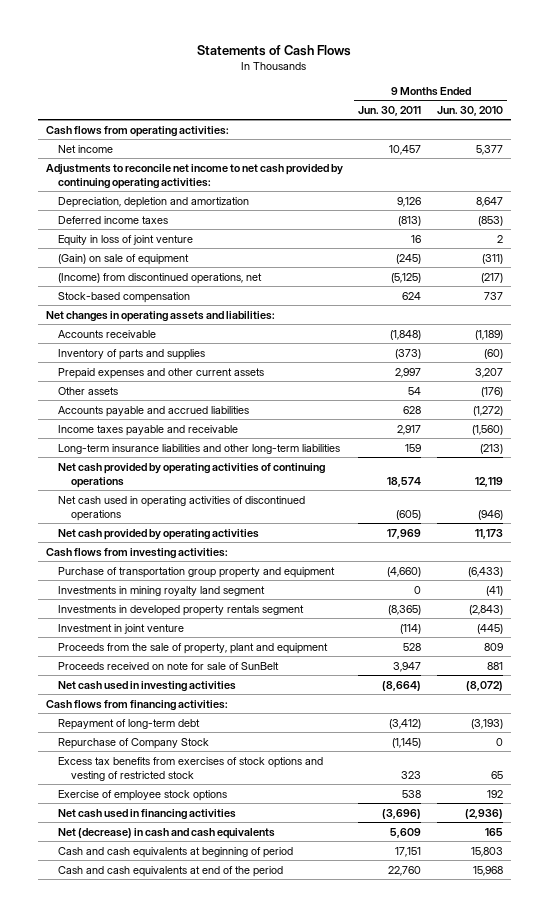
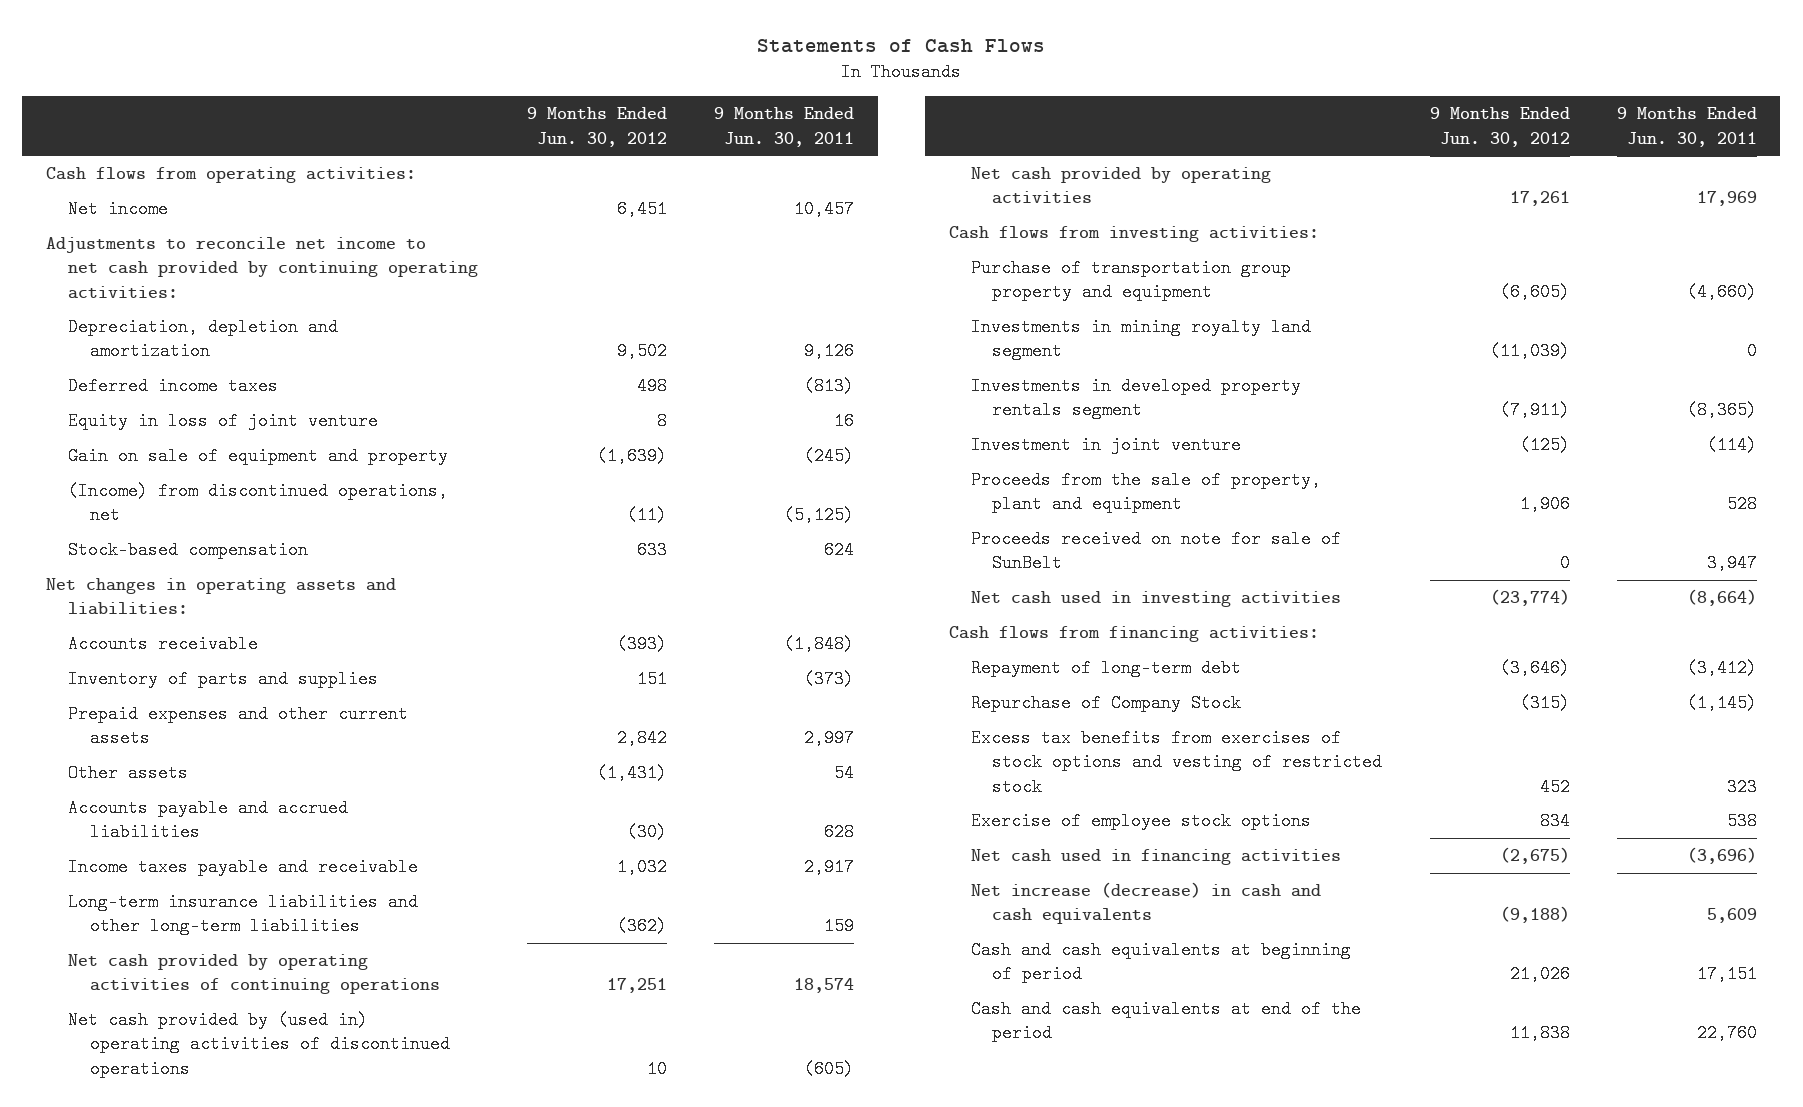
- | 9 Months Ended Jun. 30, 2011 | 9 Months Ended Jun. 30, 2010
+ | 9 Months Ended Jun. 30, 2012 | 9 Months Ended Jun. 30, 2011
- (Gain) on sale of equipment | (245) | (311)
+ Gain on sale of equipment and property | (1,639) | (245)
- Net cash used in operating activities of discontinued operations | (605) | (946)
+ Net cash provided by (used in) operating activities of discontinued operations | 10 | (605)
- Net (decrease) in cash and cash equivalents | 5,609 | 165
+ Net increase (decrease) in cash and cash equivalents | (9,188) | 5,609

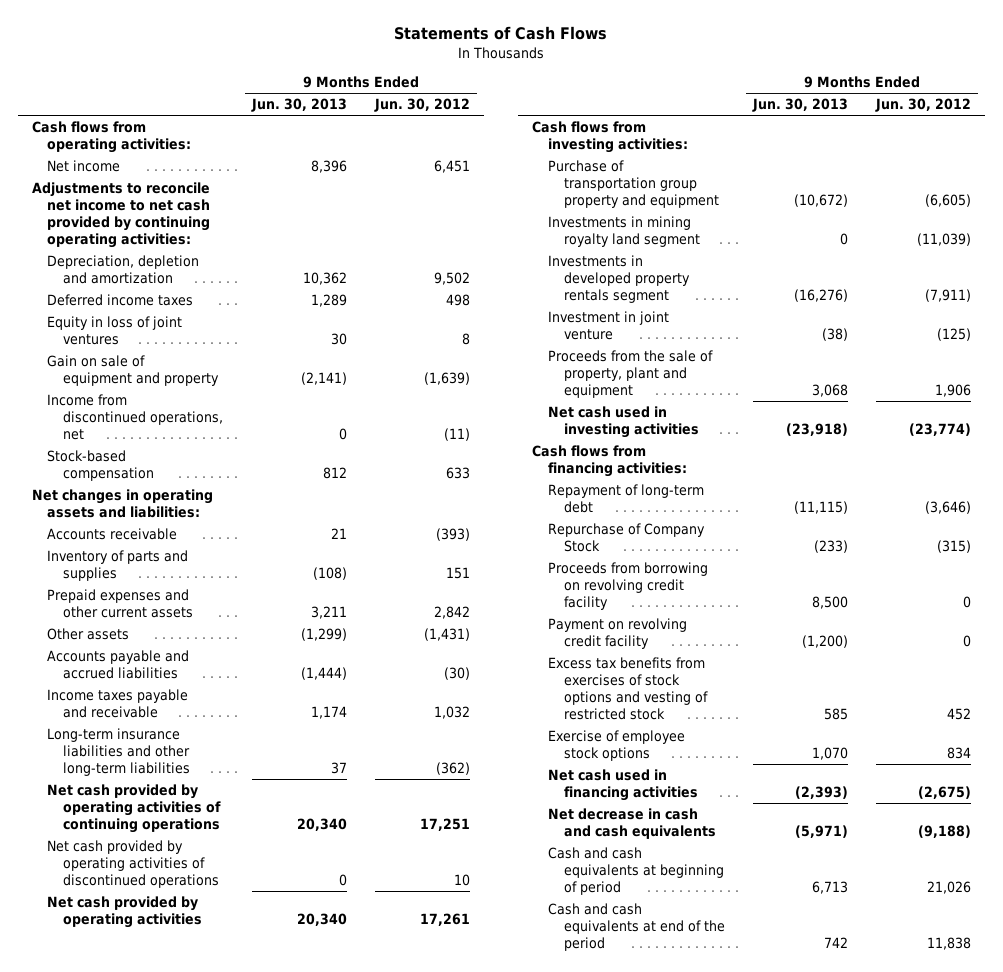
- | 9 Months Ended Jun. 30, 2012 | 9 Months Ended Jun. 30, 2011
+ | 9 Months Ended Jun. 30, 2013 | 9 Months Ended Jun. 30, 2012
- Equity in loss of joint venture | 8 | 16
+ Equity in loss of joint ventures | 30 | 8
- (Income) from discontinued operations, net | (11) | (5,125)
+ Income from discontinued operations, net | 0 | (11)
- Net cash provided by (used in) operating activities of discontinued operations | 10 | (605)
+ Net cash provided by operating activities of discontinued operations | 0 | 10
- Proceeds received on note for sale of SunBelt | 0 | 3,947
+ Proceeds from borrowing on revolving credit facility | 8,500 | 0
+ Payment on revolving credit facility | (1,200) | 0
- Net increase (decrease) in cash and cash equivalents | (9,188) | 5,609
+ Net decrease in cash and cash equivalents | (5,971) | (9,188)

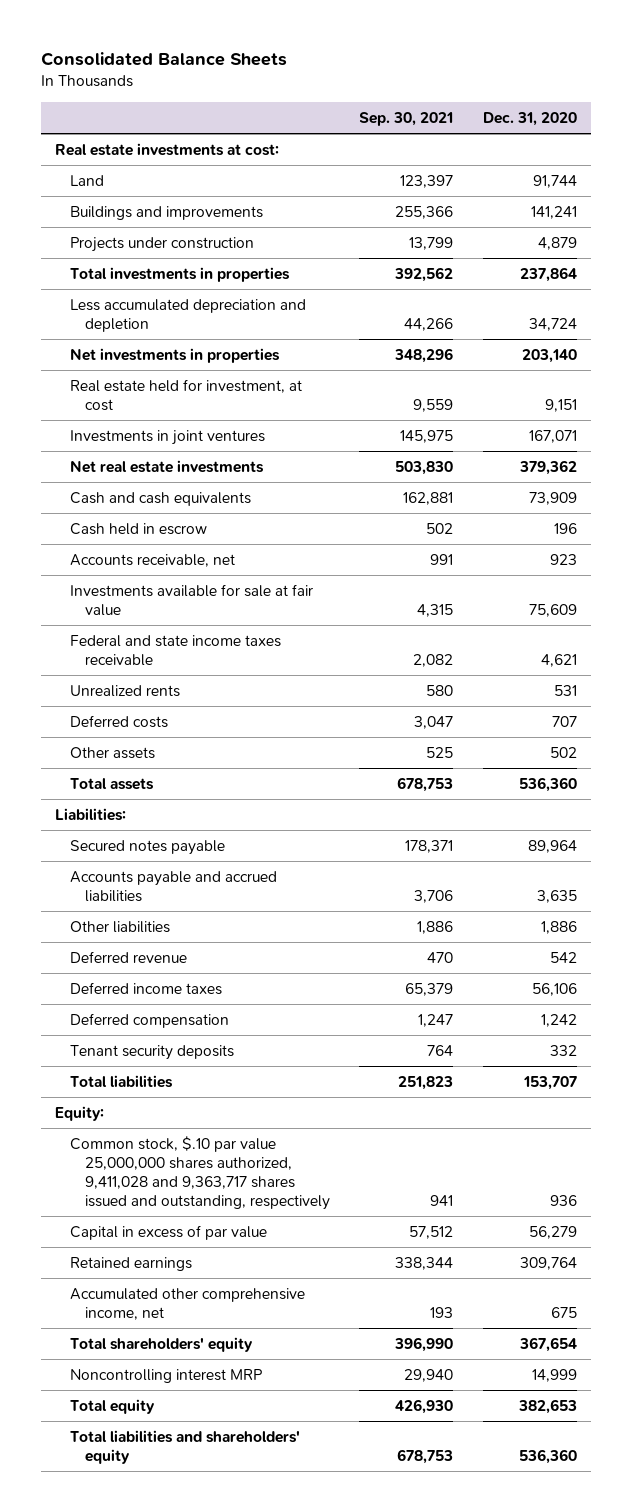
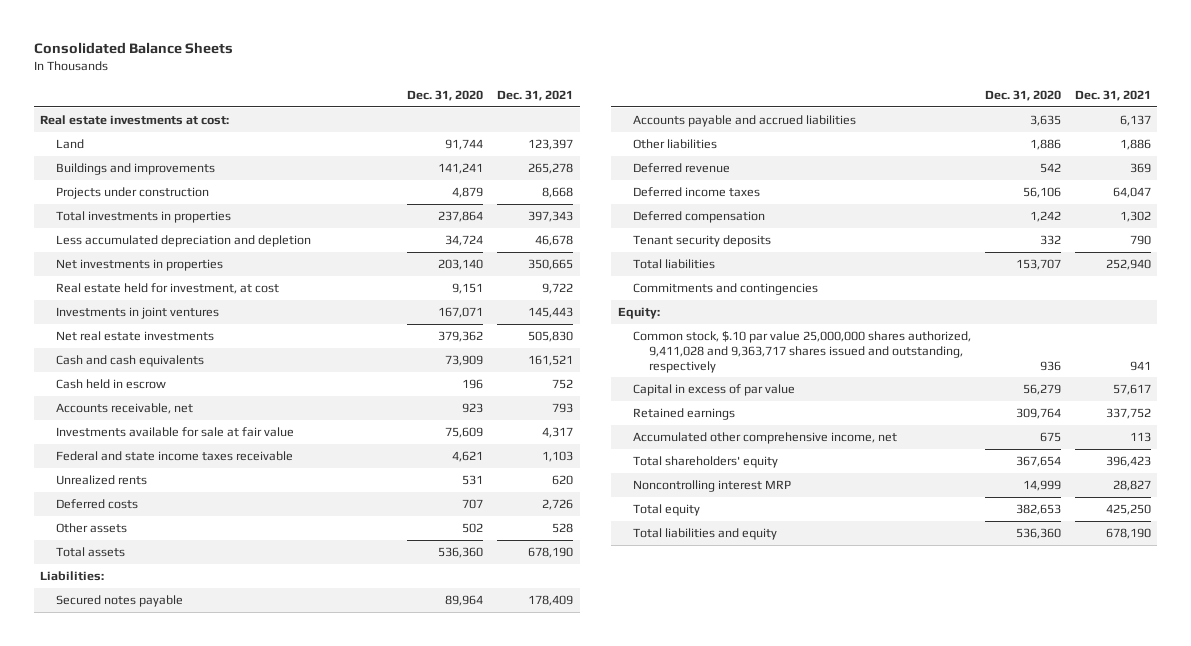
- | Sep. 30, 2021 | Dec. 31, 2020
+ | Dec. 31, 2020 | Dec. 31, 2021
+ Commitments and contingencies
- Total liabilities and shareholders' equity | 678,753 | 536,360
+ Total liabilities and equity | 536,360 | 678,190

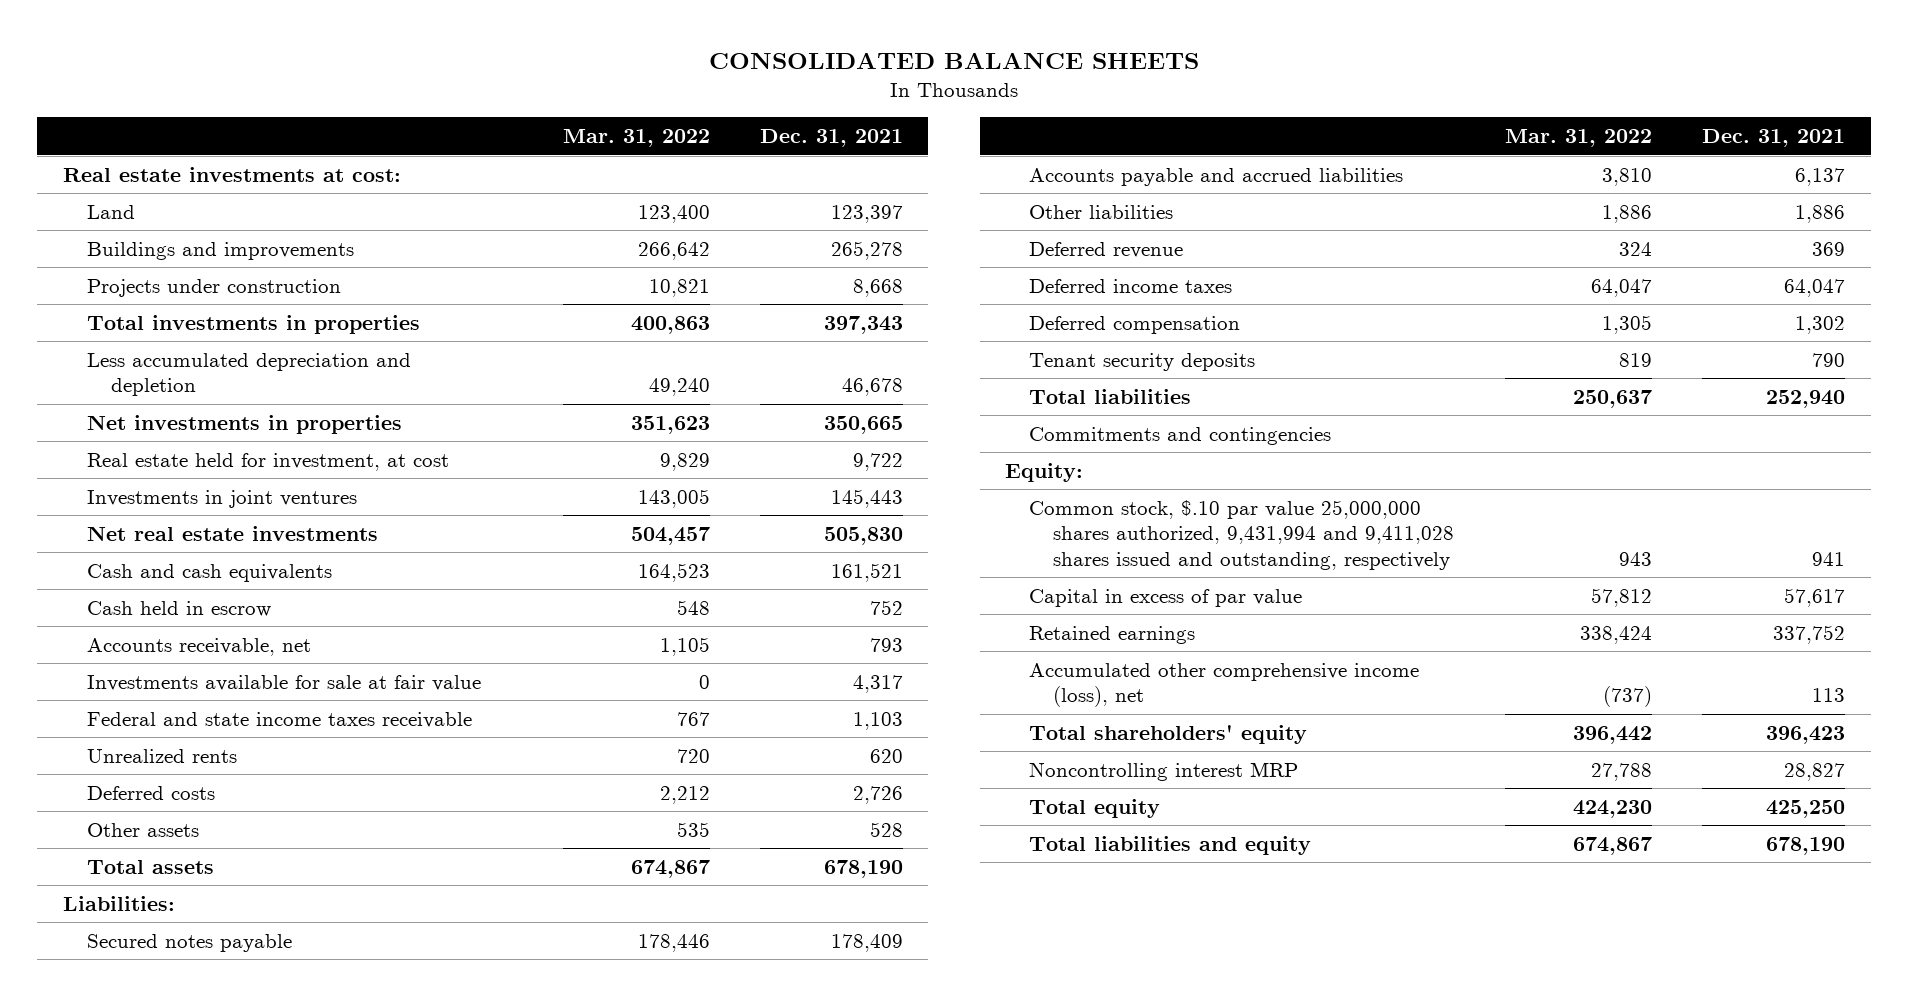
- Consolidated Balance Sheets
+ CONSOLIDATED BALANCE SHEETS
- | Dec. 31, 2020 | Dec. 31, 2021
+ | Mar. 31, 2022 | Dec. 31, 2021
- Common stock, $.10 par value 25,000,000 shares authorized, 9,411,028 and 9,363,717 shares issued and outstanding, respectively | 936 | 941
+ Common stock, $.10 par value 25,000,000 shares authorized, 9,431,994 and 9,411,028 shares issued and outstanding, respectively | 943 | 941
- Accumulated other comprehensive income, net | 675 | 113
+ Accumulated other comprehensive income (loss), net | (737) | 113

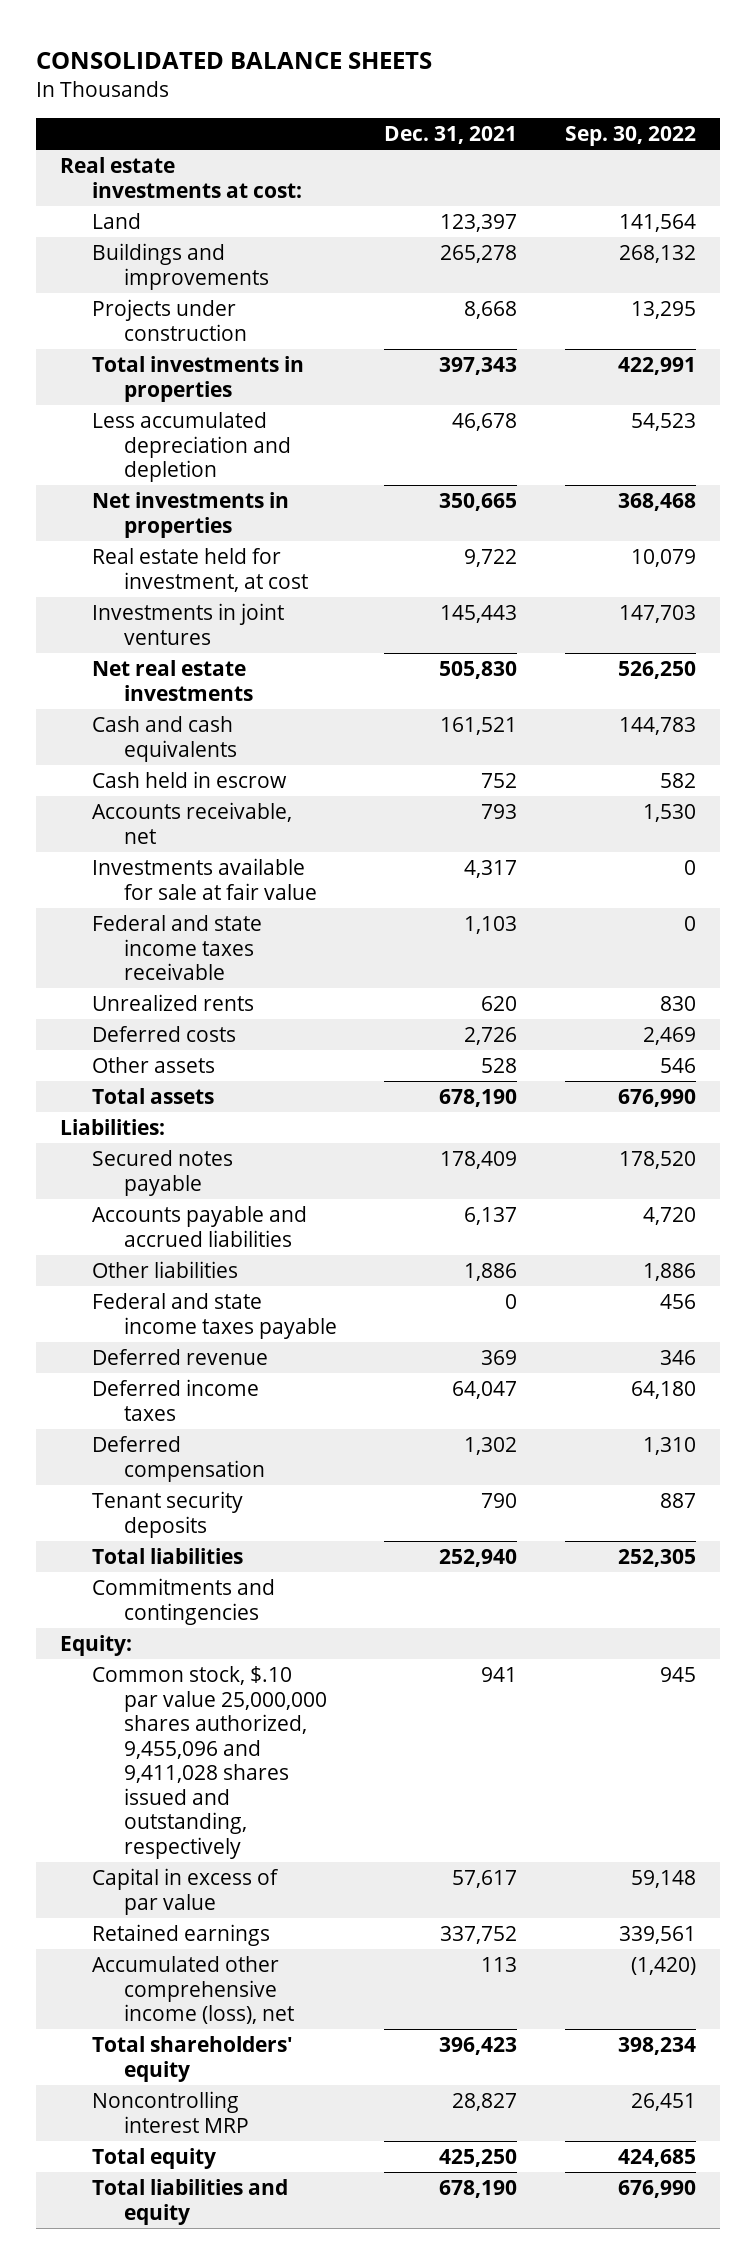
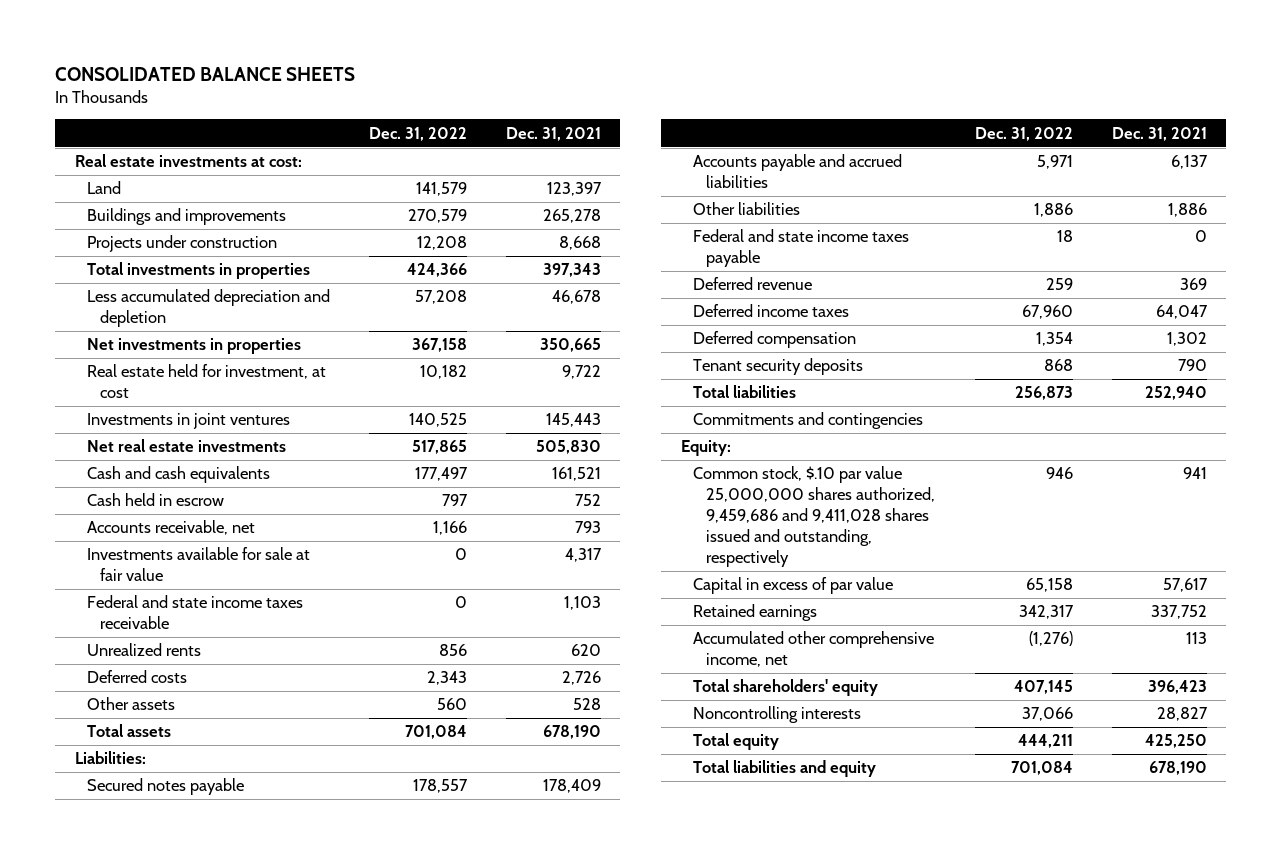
- | Dec. 31, 2021 | Sep. 30, 2022
+ | Dec. 31, 2022 | Dec. 31, 2021
- Common stock, $.10 par value 25,000,000 shares authorized, 9,455,096 and 9,411,028 shares issued and outstanding, respectively | 941 | 945
+ Common stock, $.10 par value 25,000,000 shares authorized, 9,459,686 and 9,411,028 shares issued and outstanding, respectively | 946 | 941
- Accumulated other comprehensive income (loss), net | 113 | (1,420)
+ Accumulated other comprehensive income, net | (1,276) | 113
- Noncontrolling interest MRP | 28,827 | 26,451
+ Noncontrolling interests | 37,066 | 28,827

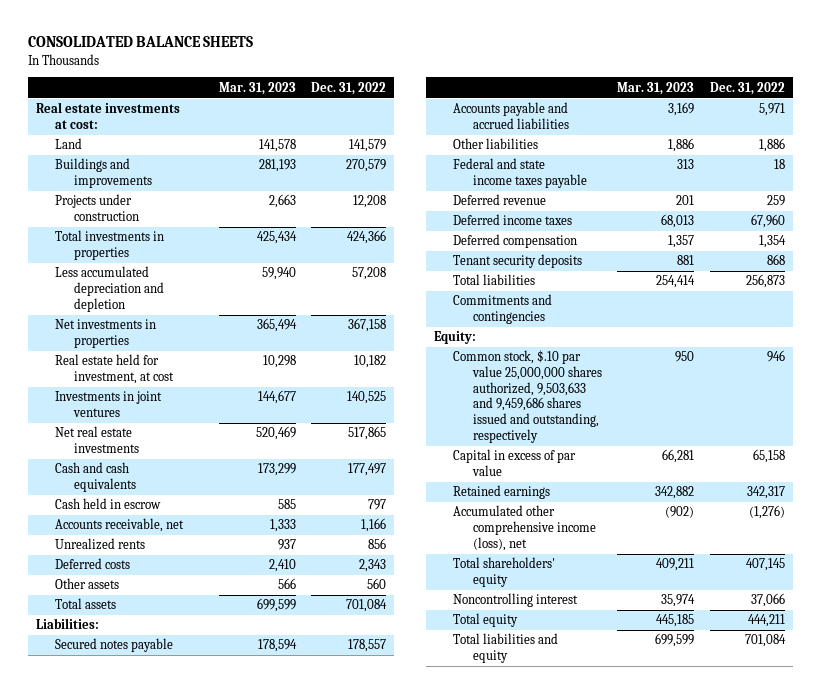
- | Dec. 31, 2022 | Dec. 31, 2021
+ | Mar. 31, 2023 | Dec. 31, 2022
- Investments available for sale at fair value | 0 | 4,317
- Federal and state income taxes receivable | 0 | 1,103
- Common stock, $.10 par value 25,000,000 shares authorized, 9,459,686 and 9,411,028 shares issued and outstanding, respectively | 946 | 941
+ Common stock, $.10 par value 25,000,000 shares authorized, 9,503,633 and 9,459,686 shares issued and outstanding, respectively | 950 | 946
- Accumulated other comprehensive income, net | (1,276) | 113
+ Accumulated other comprehensive income (loss), net | (902) | (1,276)
- Noncontrolling interests | 37,066 | 28,827
+ Noncontrolling interest | 35,974 | 37,066

